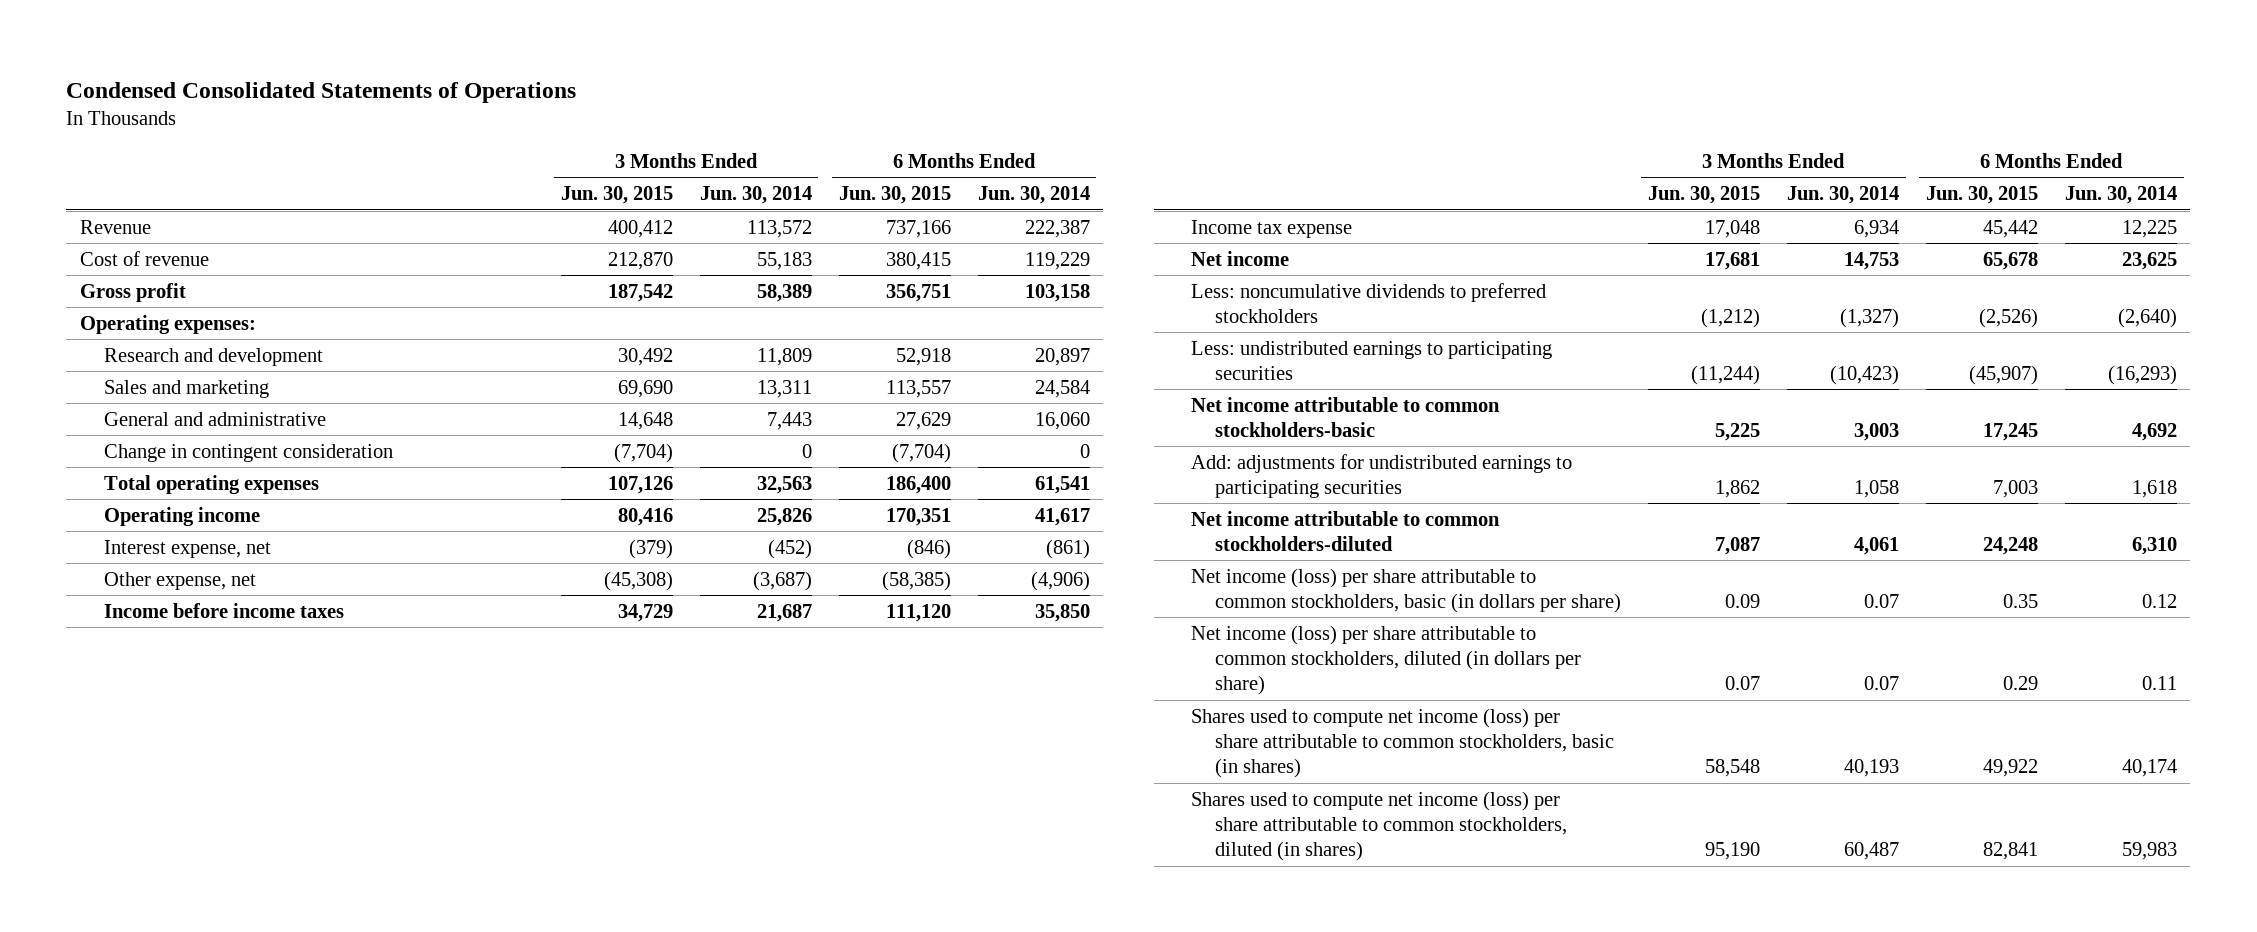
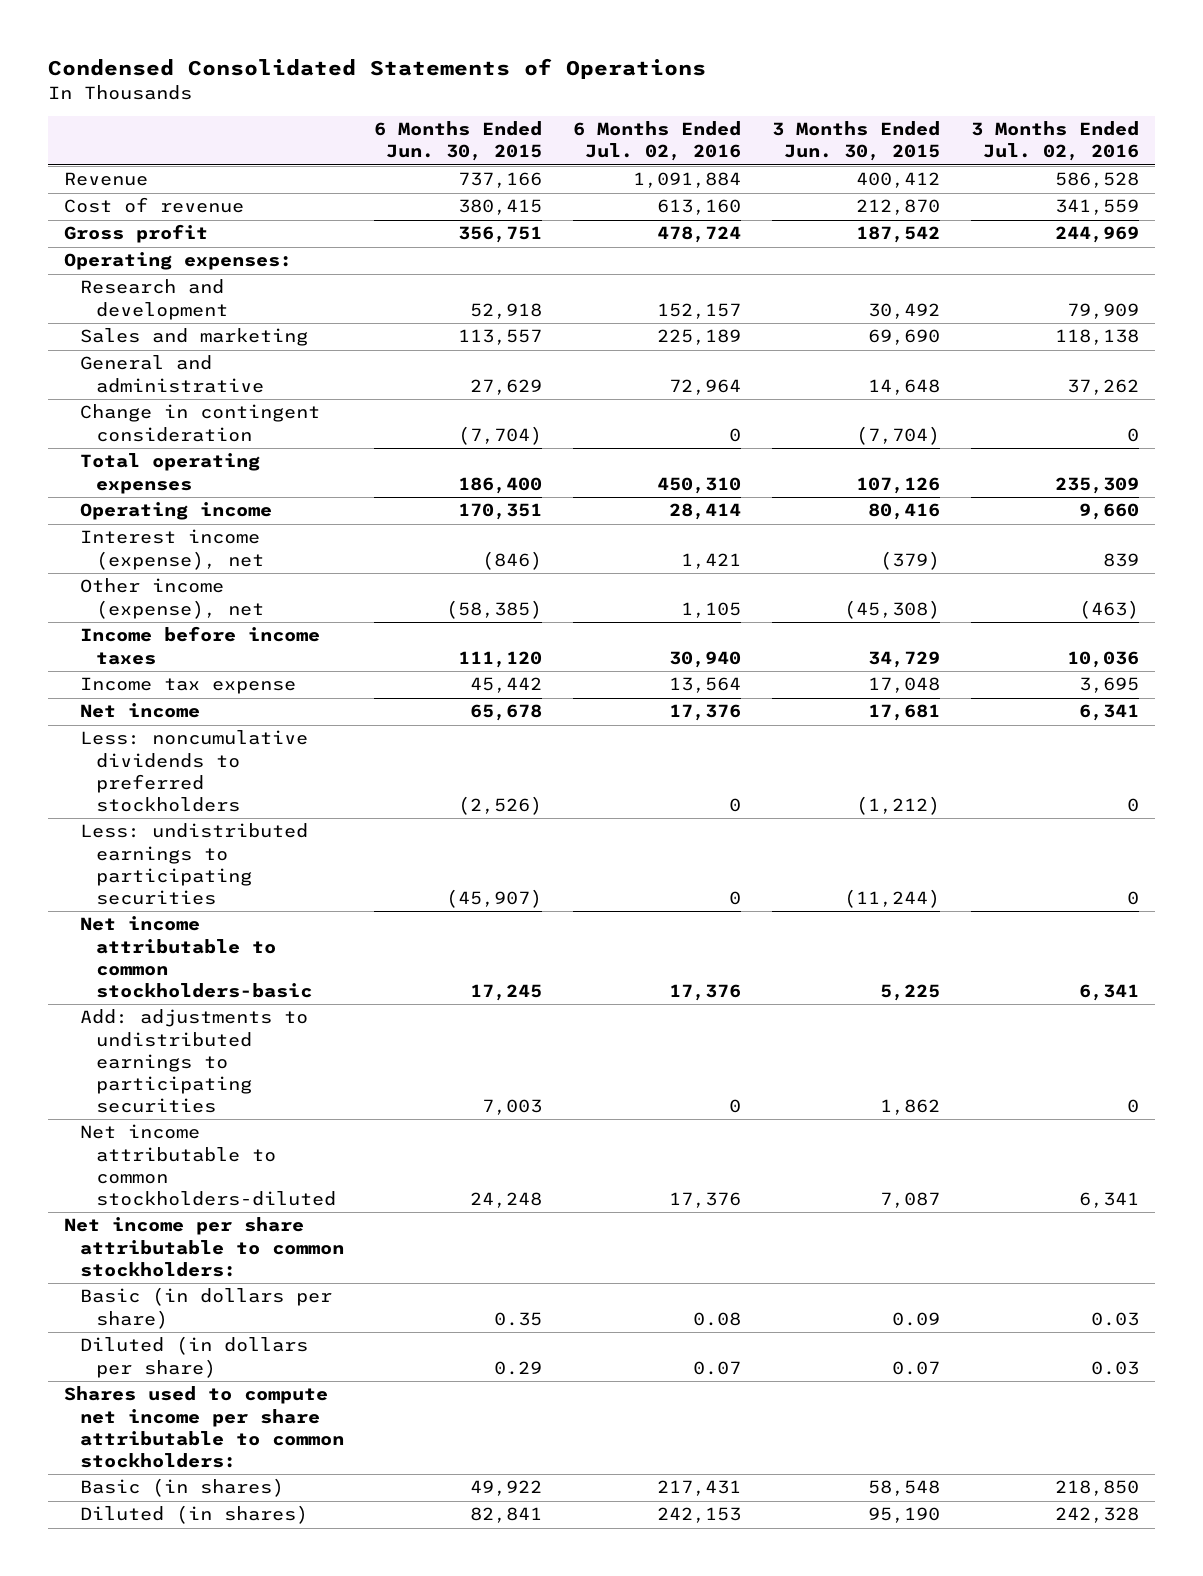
- | 3 Months Ended Jun. 30, 2015 | 3 Months Ended Jun. 30, 2014 | 6 Months Ended Jun. 30, 2015 | 6 Months Ended Jun. 30, 2014
+ | 6 Months Ended Jun. 30, 2015 | 6 Months Ended Jul. 02, 2016 | 3 Months Ended Jun. 30, 2015 | 3 Months Ended Jul. 02, 2016
- Interest expense, net | (379) | (452) | (846) | (861)
- Other expense, net | (45,308) | (3,687) | (58,385) | (4,906)
+ Interest income (expense), net | (846) | 1,421 | (379) | 839
+ Other income (expense), net | (58,385) | 1,105 | (45,308) | (463)
- Add: adjustments for undistributed earnings to participating securities | 1,862 | 1,058 | 7,003 | 1,618
+ Add: adjustments to undistributed earnings to participating securities | 7,003 | 0 | 1,862 | 0
- Net income (loss) per share attributable to common stockholders, basic (in dollars per share) | 0.09 | 0.07 | 0.35 | 0.12
- Net income (loss) per share attributable to common stockholders, diluted (in dollars per share) | 0.07 | 0.07 | 0.29 | 0.11
- Shares used to compute net income (loss) per share attributable to common stockholders, basic (in shares) | 58,548 | 40,193 | 49,922 | 40,174
- Shares used to compute net income (loss) per share attributable to common stockholders, diluted (in shares) | 95,190 | 60,487 | 82,841 | 59,983
+ Net income per share attributable to common stockholders:
+ Basic (in dollars per share) | 0.35 | 0.08 | 0.09 | 0.03
+ Diluted (in dollars per share) | 0.29 | 0.07 | 0.07 | 0.03
+ Shares used to compute net income per share attributable to common stockholders:
+ Basic (in shares) | 49,922 | 217,431 | 58,548 | 218,850
+ Diluted (in shares) | 82,841 | 242,153 | 95,190 | 242,328

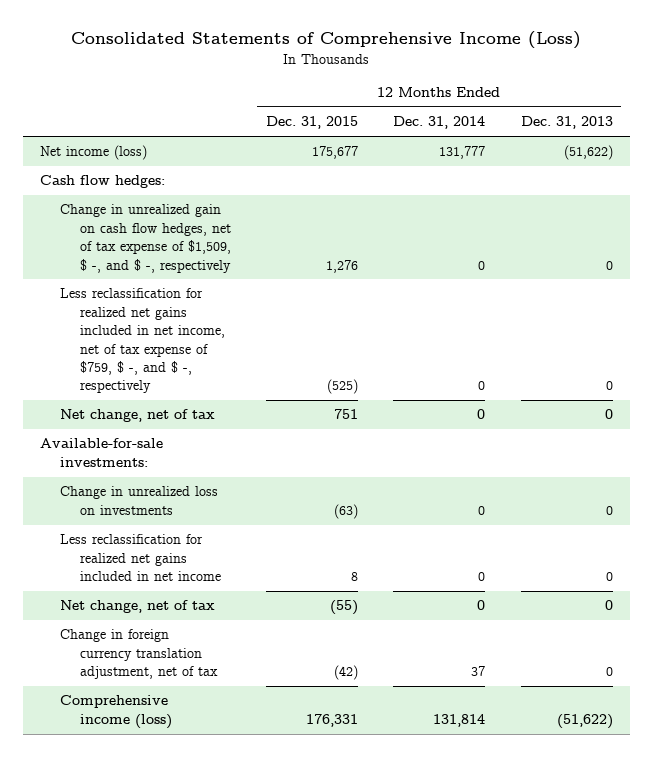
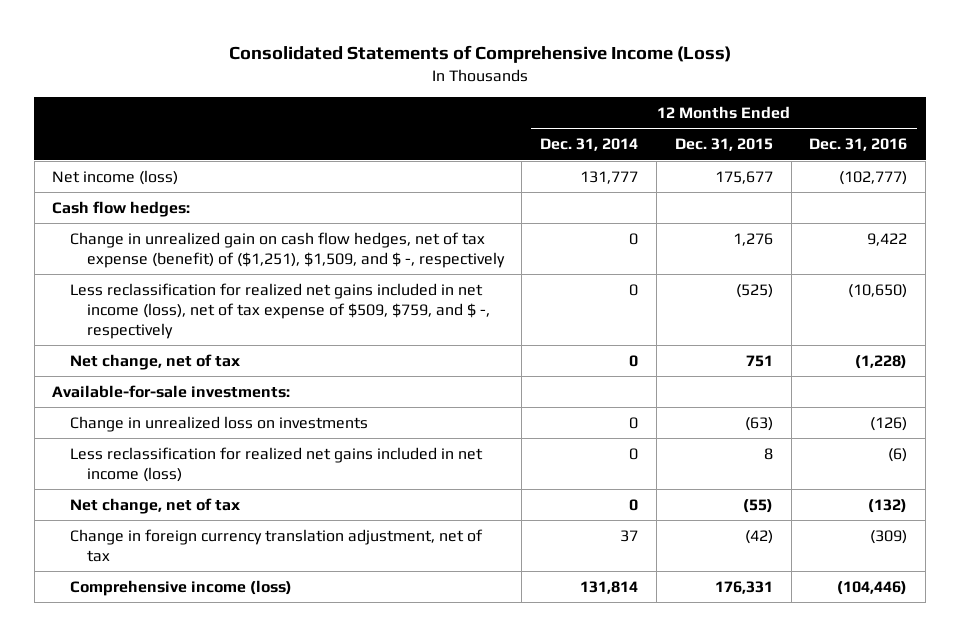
- | 12 Months Ended Dec. 31, 2015 | 12 Months Ended Dec. 31, 2014 | 12 Months Ended Dec. 31, 2013
+ | 12 Months Ended Dec. 31, 2014 | 12 Months Ended Dec. 31, 2015 | 12 Months Ended Dec. 31, 2016
- Change in unrealized gain on cash flow hedges, net of tax expense of $1,509, $ -, and $ -, respectively | 1,276 | 0 | 0
- Less reclassification for realized net gains included in net income, net of tax expense of $759, $ -, and $ -, respectively | (525) | 0 | 0
+ Change in unrealized gain on cash flow hedges, net of tax expense (benefit) of ($1,251), $1,509, and $ -, respectively | 0 | 1,276 | 9,422
+ Less reclassification for realized net gains included in net income (loss), net of tax expense of $509, $759, and $ -, respectively | 0 | (525) | (10,650)
- Less reclassification for realized net gains included in net income | 8 | 0 | 0
+ Less reclassification for realized net gains included in net income (loss) | 0 | 8 | (6)

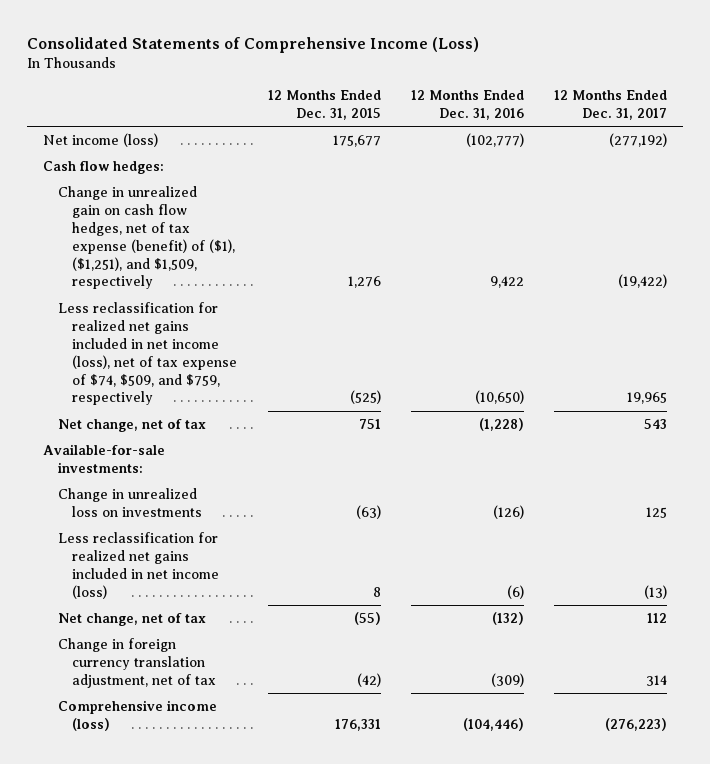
- | 12 Months Ended Dec. 31, 2014 | 12 Months Ended Dec. 31, 2015 | 12 Months Ended Dec. 31, 2016
+ | 12 Months Ended Dec. 31, 2015 | 12 Months Ended Dec. 31, 2016 | 12 Months Ended Dec. 31, 2017
- Change in unrealized gain on cash flow hedges, net of tax expense (benefit) of ($1,251), $1,509, and $ -, respectively | 0 | 1,276 | 9,422
- Less reclassification for realized net gains included in net income (loss), net of tax expense of $509, $759, and $ -, respectively | 0 | (525) | (10,650)
+ Change in unrealized gain on cash flow hedges, net of tax expense (benefit) of ($1), ($1,251), and $1,509, respectively | 1,276 | 9,422 | (19,422)
+ Less reclassification for realized net gains included in net income (loss), net of tax expense of $74, $509, and $759, respectively | (525) | (10,650) | 19,965

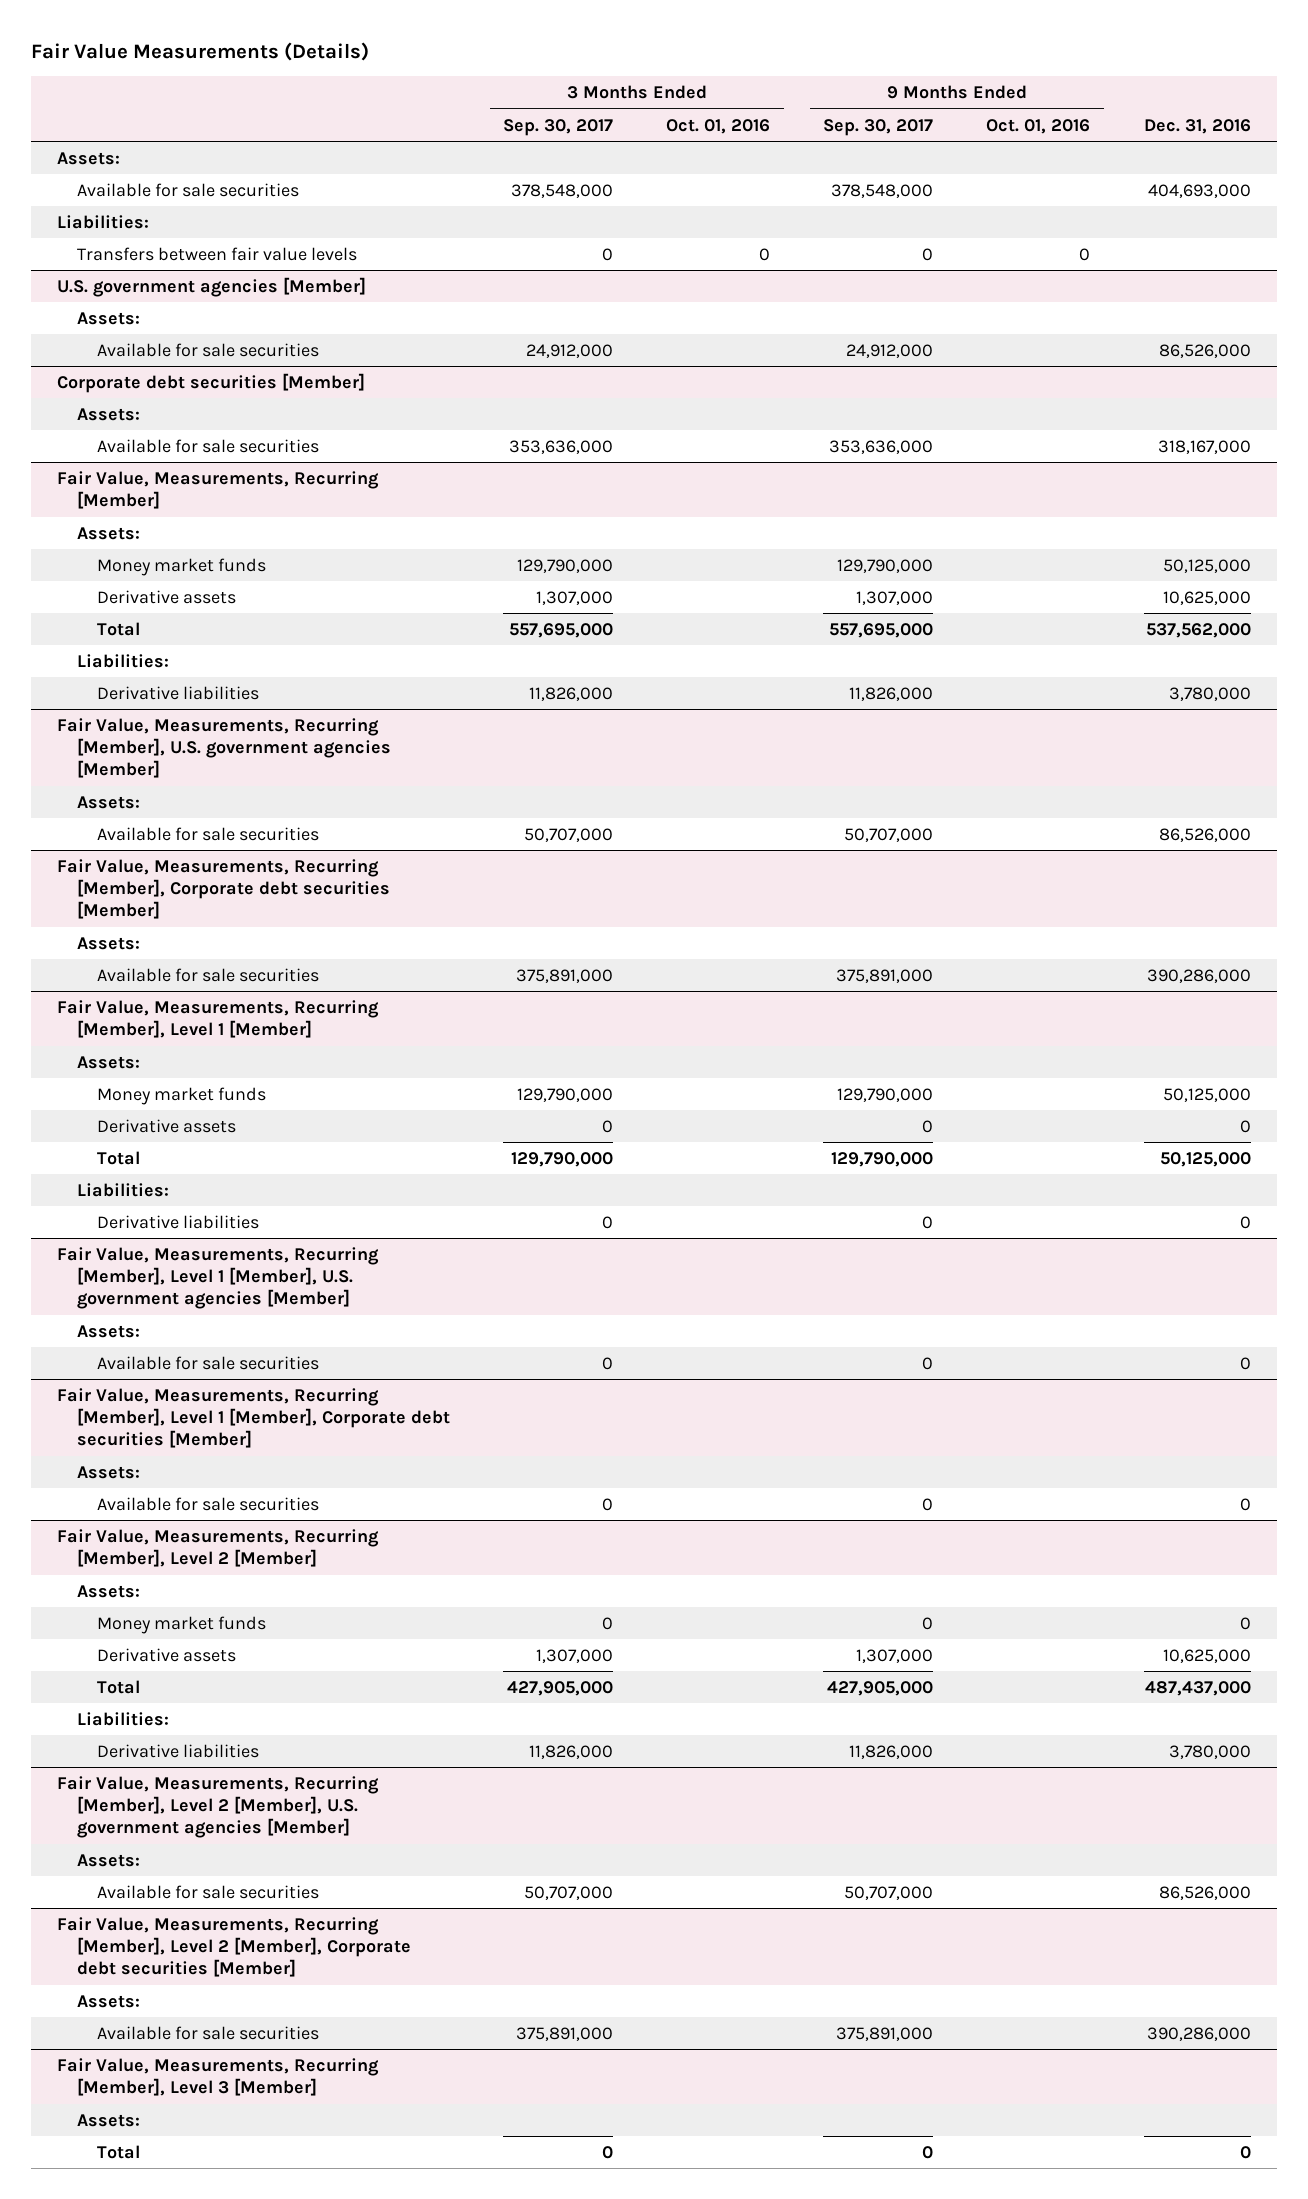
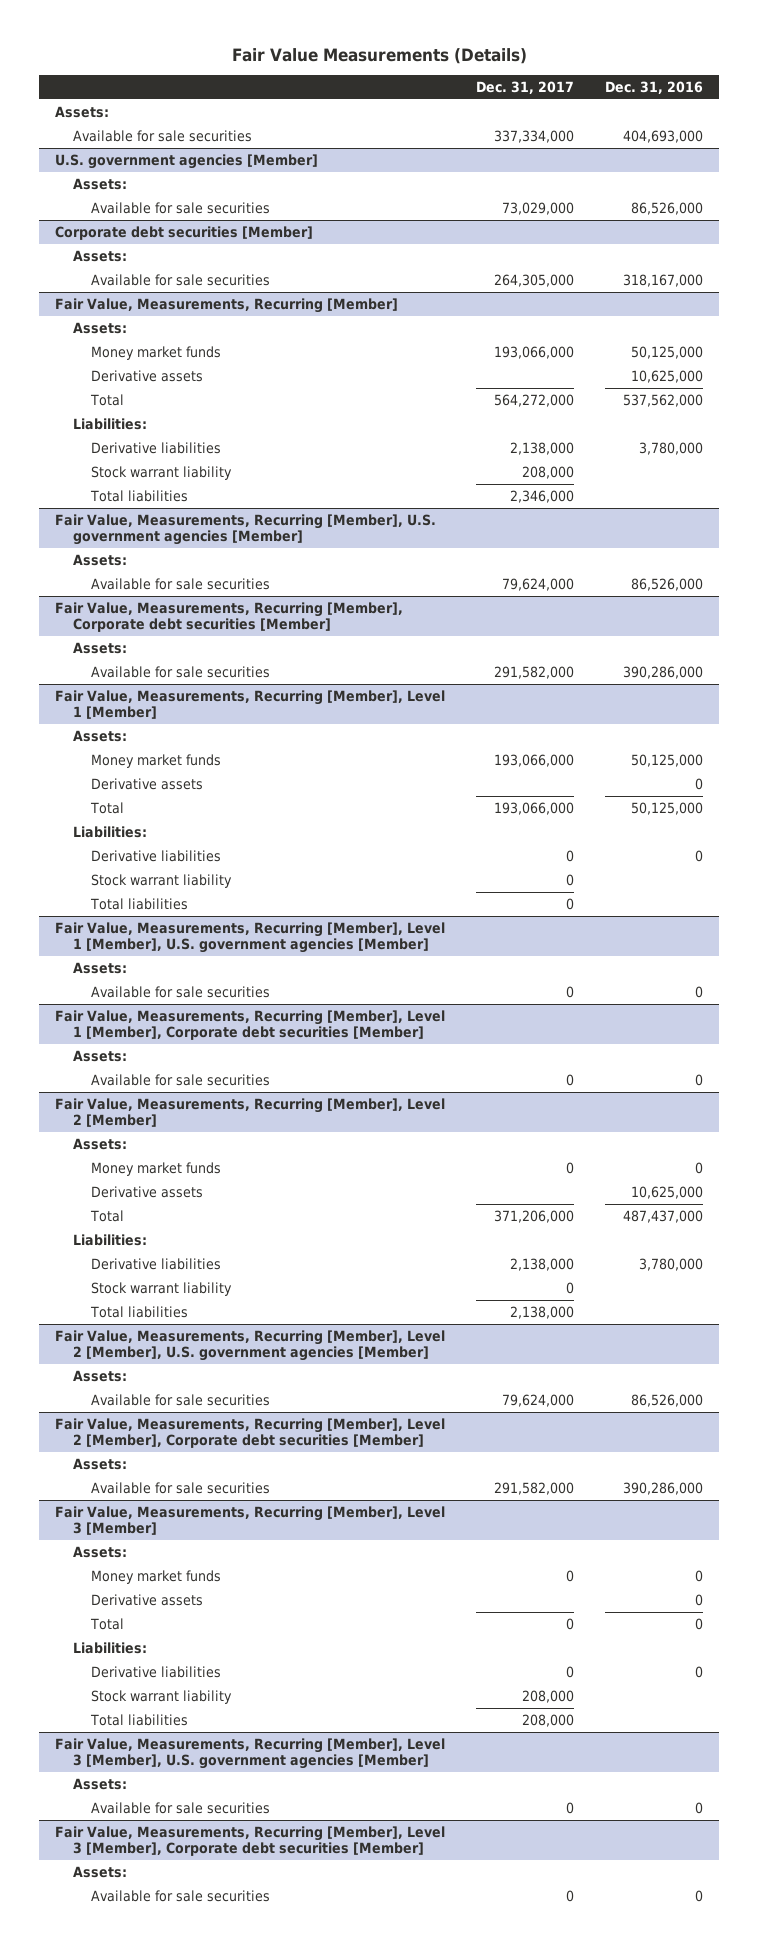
- | 3 Months Ended Sep. 30, 2017 | 3 Months Ended Oct. 01, 2016 | 9 Months Ended Sep. 30, 2017 | 9 Months Ended Oct. 01, 2016 | Dec. 31, 2016
+ | Dec. 31, 2017 | Dec. 31, 2016
- Liabilities:
- Transfers between fair value levels | 0 | 0 | 0 | 0 |
@ Fair Value, Measurements, Recurring [Member]
+ Stock warrant liability | 208,000 |
+ Total liabilities | 2,346,000 |
@ Fair Value, Measurements, Recurring [Member], Level 1 [Member]
+ Stock warrant liability | 0 |
+ Total liabilities | 0 |
@ Fair Value, Measurements, Recurring [Member], Level 2 [Member]
+ Stock warrant liability | 0 |
+ Total liabilities | 2,138,000 |
@ Fair Value, Measurements, Recurring [Member], Level 3 [Member]
+ Money market funds | 0 | 0
+ Derivative assets | | 0
+ Liabilities:
+ Derivative liabilities | 0 | 0
+ Stock warrant liability | 208,000 |
+ Total liabilities | 208,000 |
+ Fair Value, Measurements, Recurring [Member], Level 3 [Member], U.S. government agencies [Member]
+ Assets:
+ Available for sale securities | 0 | 0
+ Fair Value, Measurements, Recurring [Member], Level 3 [Member], Corporate debt securities [Member]
+ Assets:
+ Available for sale securities | 0 | 0

